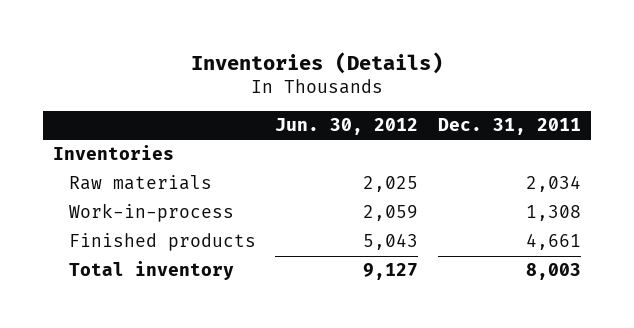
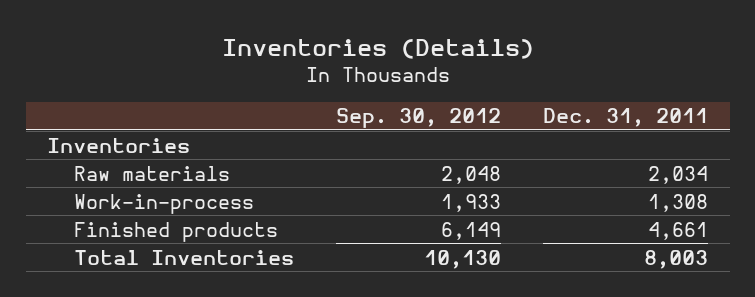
- | Jun. 30, 2012 | Dec. 31, 2011
+ | Sep. 30, 2012 | Dec. 31, 2011
- Total inventory | 9,127 | 8,003
+ Total Inventories | 10,130 | 8,003

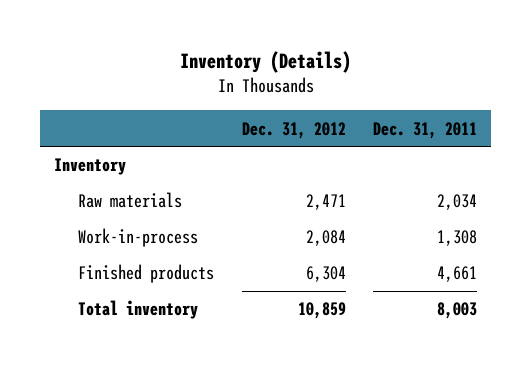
- Inventories (Details)
+ Inventory (Details)
- | Sep. 30, 2012 | Dec. 31, 2011
+ | Dec. 31, 2012 | Dec. 31, 2011
- Inventories
+ Inventory
- Total Inventories | 10,130 | 8,003
+ Total inventory | 10,859 | 8,003

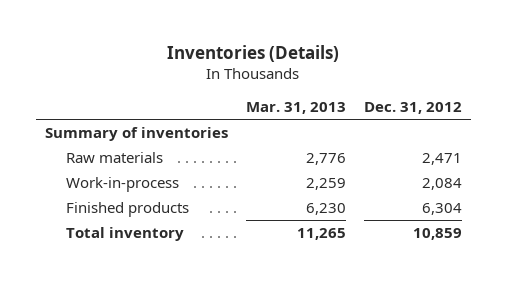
- Inventory (Details)
+ Inventories (Details)
- | Dec. 31, 2012 | Dec. 31, 2011
+ | Mar. 31, 2013 | Dec. 31, 2012
- Inventory
+ Summary of inventories

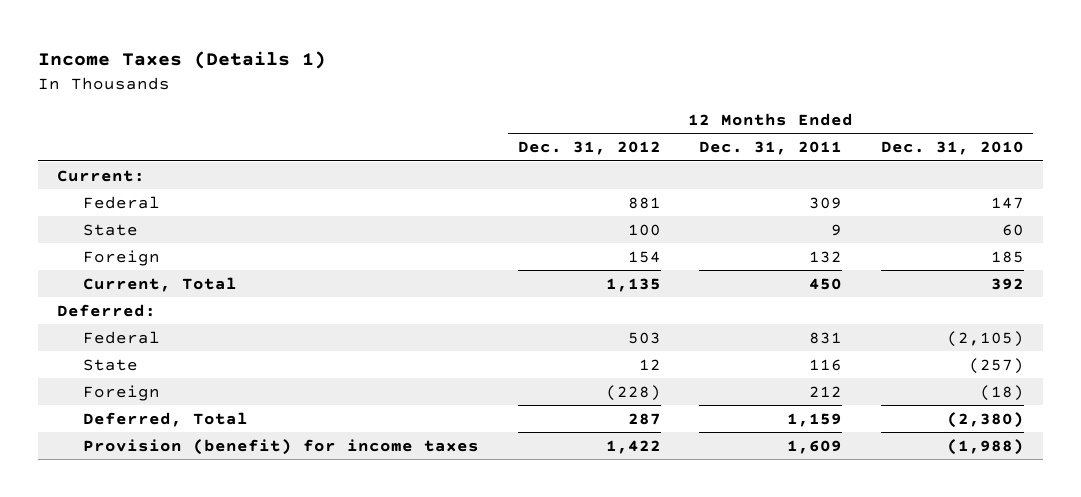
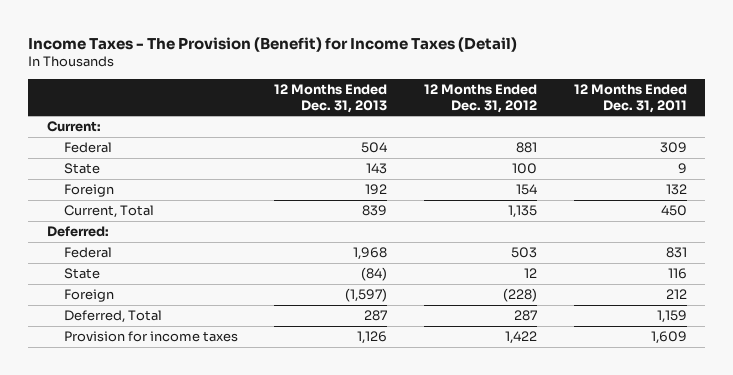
- Income Taxes (Details 1)
+ Income Taxes - The Provision (Benefit) for Income Taxes (Detail)
- | 12 Months Ended Dec. 31, 2012 | 12 Months Ended Dec. 31, 2011 | 12 Months Ended Dec. 31, 2010
+ | 12 Months Ended Dec. 31, 2013 | 12 Months Ended Dec. 31, 2012 | 12 Months Ended Dec. 31, 2011
- Provision (benefit) for income taxes | 1,422 | 1,609 | (1,988)
+ Provision for income taxes | 1,126 | 1,422 | 1,609

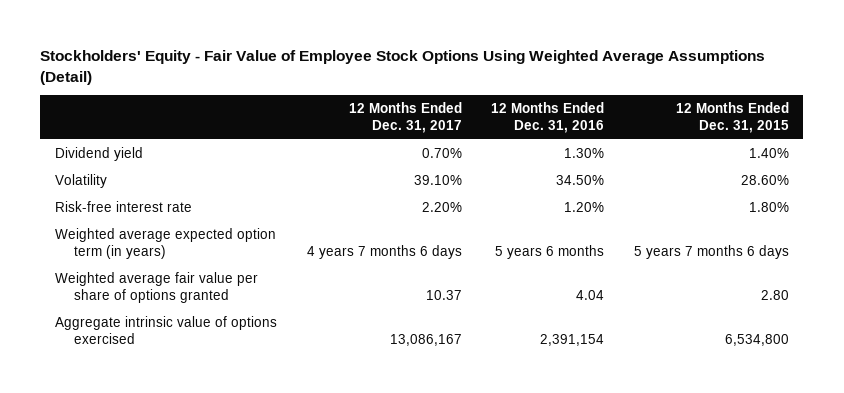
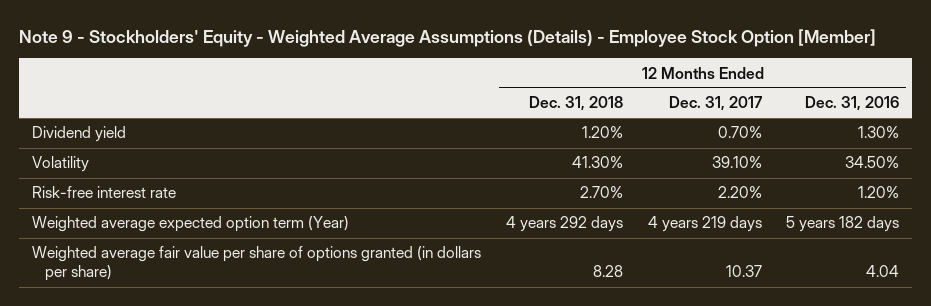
- Stockholders' Equity - Fair Value of Employee Stock Options Using Weighted Average Assumptions (Detail)
+ Note 9 - Stockholders' Equity - Weighted Average Assumptions (Details) - Employee Stock Option [Member]
- | 12 Months Ended Dec. 31, 2017 | 12 Months Ended Dec. 31, 2016 | 12 Months Ended Dec. 31, 2015
+ | 12 Months Ended Dec. 31, 2018 | 12 Months Ended Dec. 31, 2017 | 12 Months Ended Dec. 31, 2016
- Weighted average expected option term (in years) | 4 years 7 months 6 days | 5 years 6 months | 5 years 7 months 6 days
- Weighted average fair value per share of options granted | 10.37 | 4.04 | 2.80
- Aggregate intrinsic value of options exercised | 13,086,167 | 2,391,154 | 6,534,800
+ Weighted average expected option term (Year) | 4 years 292 days | 4 years 219 days | 5 years 182 days
+ Weighted average fair value per share of options granted (in dollars per share) | 8.28 | 10.37 | 4.04

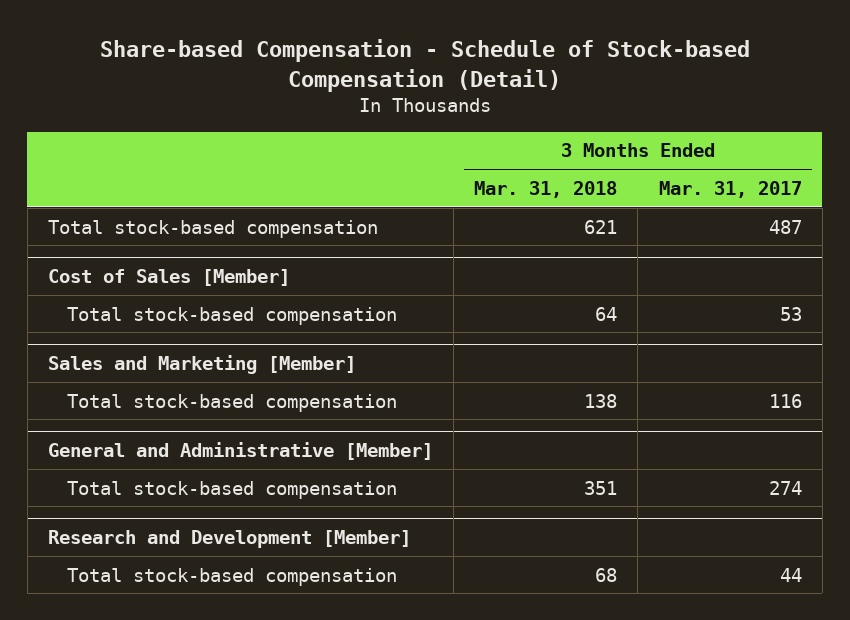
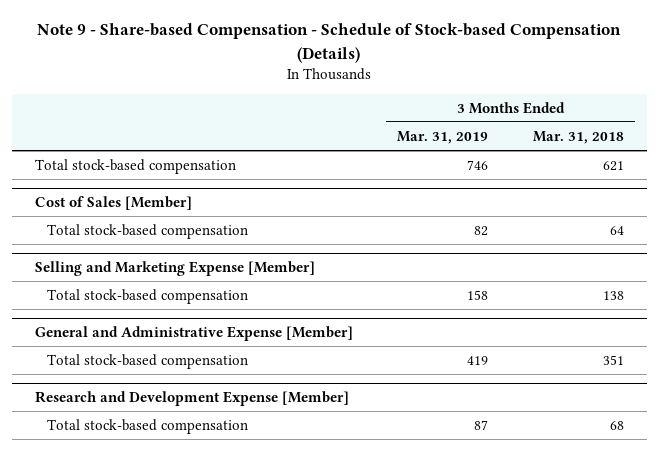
- Share-based Compensation - Schedule of Stock-based Compensation (Detail)
+ Note 9 - Share-based Compensation - Schedule of Stock-based Compensation (Details)
- | 3 Months Ended Mar. 31, 2018 | 3 Months Ended Mar. 31, 2017
+ | 3 Months Ended Mar. 31, 2019 | 3 Months Ended Mar. 31, 2018
- Sales and Marketing [Member]
+ Selling and Marketing Expense [Member]
- General and Administrative [Member]
+ General and Administrative Expense [Member]
- Research and Development [Member]
+ Research and Development Expense [Member]

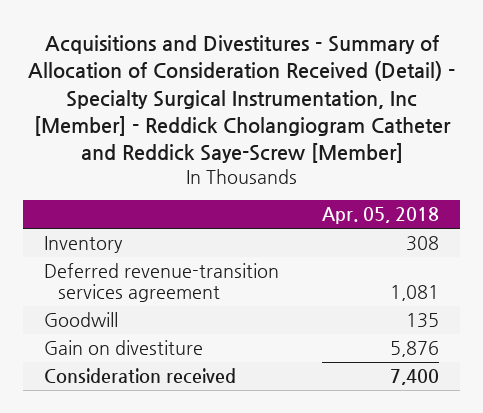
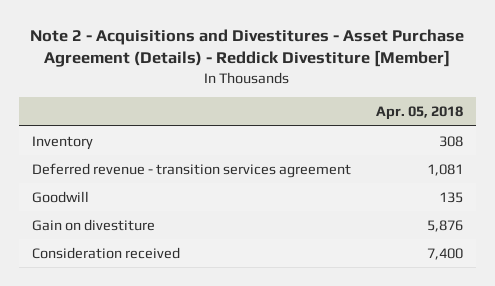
- Acquisitions and Divestitures - Summary of Allocation of Consideration Received (Detail) - Specialty Surgical Instrumentation, Inc [Member] - Reddick Cholangiogram Catheter and Reddick Saye-Screw [Member]
+ Note 2 - Acquisitions and Divestitures - Asset Purchase Agreement (Details) - Reddick Divestiture [Member]
- Deferred revenue-transition services agreement | 1,081
+ Deferred revenue - transition services agreement | 1,081

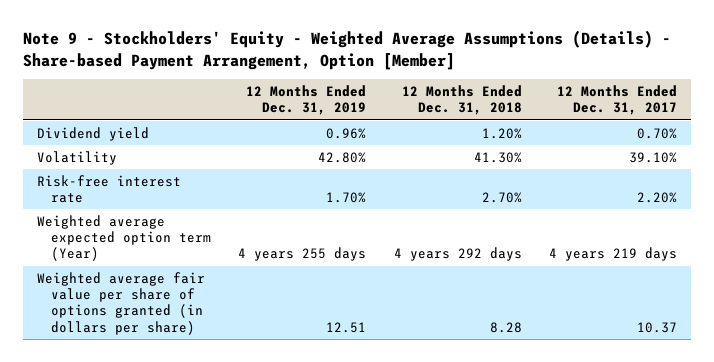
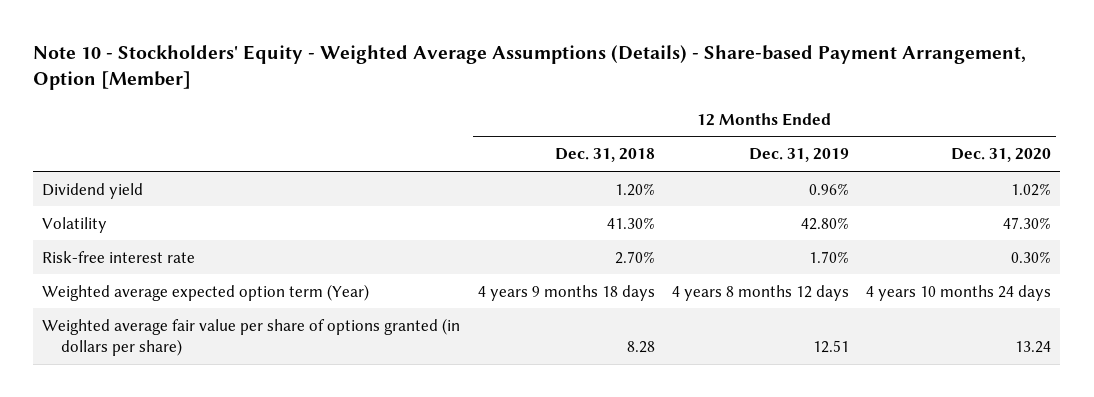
- Note 9 - Stockholders' Equity - Weighted Average Assumptions (Details) - Share-based Payment Arrangement, Option [Member]
+ Note 10 - Stockholders' Equity - Weighted Average Assumptions (Details) - Share-based Payment Arrangement, Option [Member]
- | 12 Months Ended Dec. 31, 2019 | 12 Months Ended Dec. 31, 2018 | 12 Months Ended Dec. 31, 2017
+ | 12 Months Ended Dec. 31, 2018 | 12 Months Ended Dec. 31, 2019 | 12 Months Ended Dec. 31, 2020
- Weighted average expected option term (Year) | 4 years 255 days | 4 years 292 days | 4 years 219 days
+ Weighted average expected option term (Year) | 4 years 9 months 18 days | 4 years 8 months 12 days | 4 years 10 months 24 days

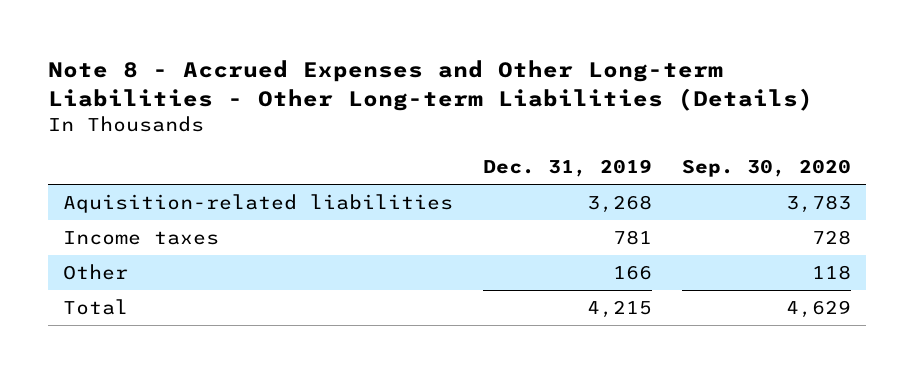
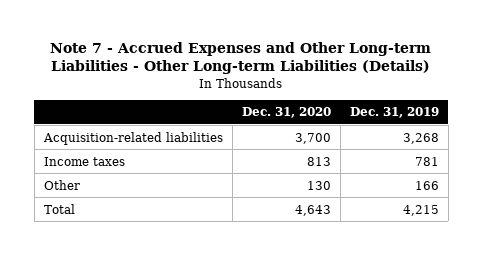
- Note 8 - Accrued Expenses and Other Long-term Liabilities - Other Long-term Liabilities (Details)
+ Note 7 - Accrued Expenses and Other Long-term Liabilities - Other Long-term Liabilities (Details)
- | Dec. 31, 2019 | Sep. 30, 2020
+ | Dec. 31, 2020 | Dec. 31, 2019
- Aquisition-related liabilities | 3,268 | 3,783
+ Acquisition-related liabilities | 3,700 | 3,268

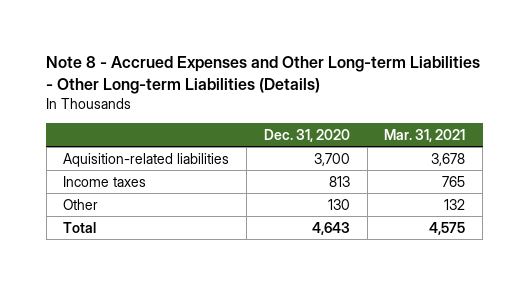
- Note 7 - Accrued Expenses and Other Long-term Liabilities - Other Long-term Liabilities (Details)
+ Note 8 - Accrued Expenses and Other Long-term Liabilities - Other Long-term Liabilities (Details)
- | Dec. 31, 2020 | Dec. 31, 2019
+ | Dec. 31, 2020 | Mar. 31, 2021
- Acquisition-related liabilities | 3,700 | 3,268
+ Aquisition-related liabilities | 3,700 | 3,678

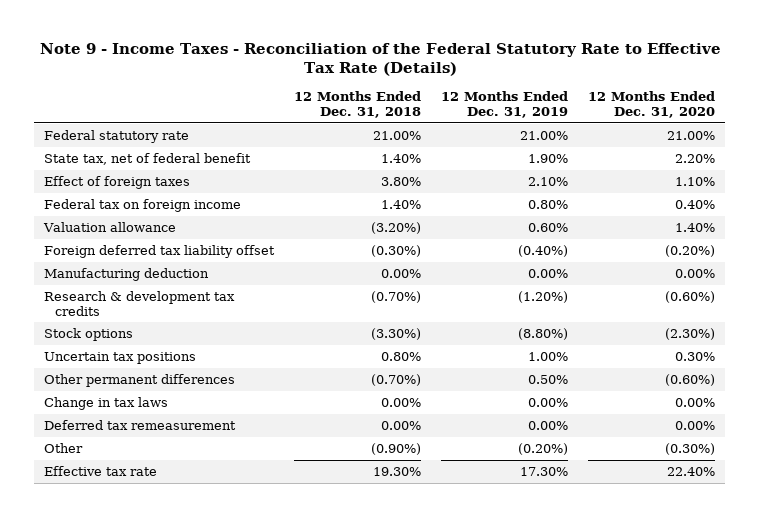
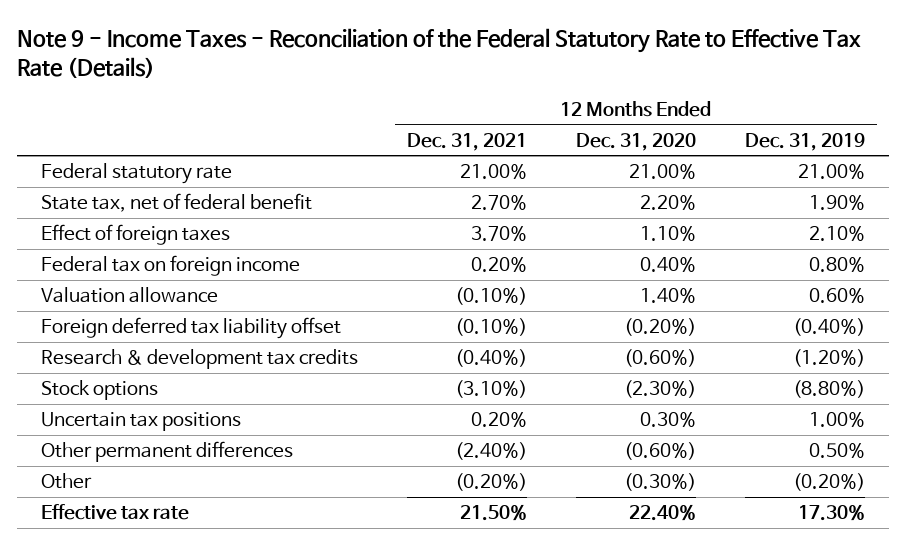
- | 12 Months Ended Dec. 31, 2018 | 12 Months Ended Dec. 31, 2019 | 12 Months Ended Dec. 31, 2020
+ | 12 Months Ended Dec. 31, 2021 | 12 Months Ended Dec. 31, 2020 | 12 Months Ended Dec. 31, 2019
- Manufacturing deduction | 0.00% | 0.00% | 0.00%
- Change in tax laws | 0.00% | 0.00% | 0.00%
- Deferred tax remeasurement | 0.00% | 0.00% | 0.00%

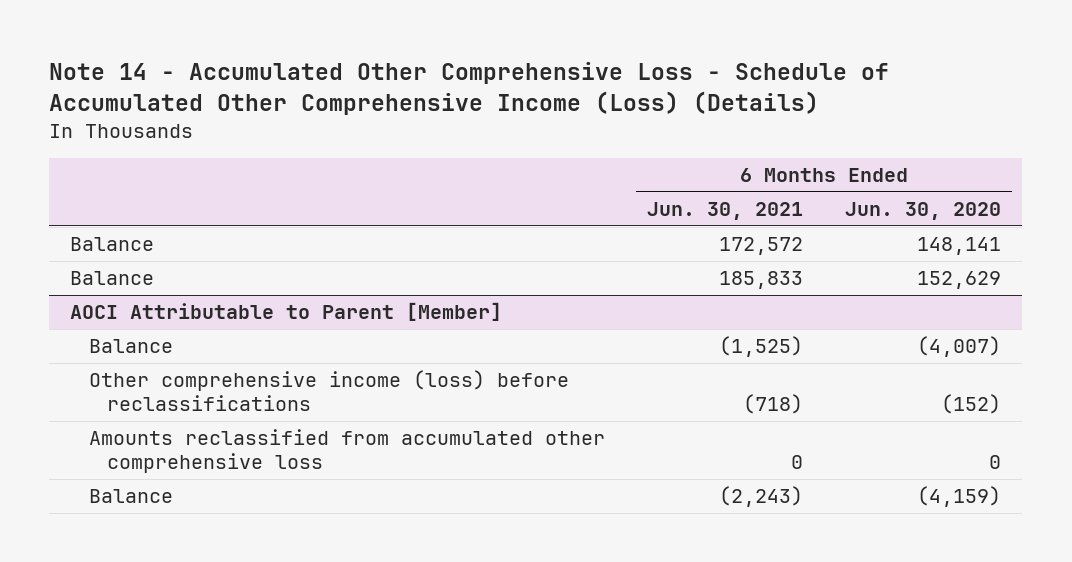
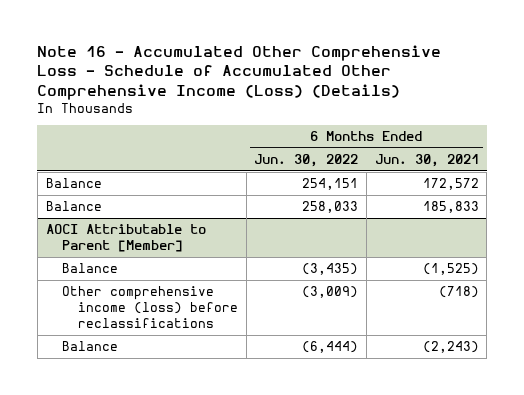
- Note 14 - Accumulated Other Comprehensive Loss - Schedule of Accumulated Other Comprehensive Income (Loss) (Details)
+ Note 16 - Accumulated Other Comprehensive Loss - Schedule of Accumulated Other Comprehensive Income (Loss) (Details)
- | 6 Months Ended Jun. 30, 2021 | 6 Months Ended Jun. 30, 2020
+ | 6 Months Ended Jun. 30, 2022 | 6 Months Ended Jun. 30, 2021
@ AOCI Attributable to Parent [Member]
- Amounts reclassified from accumulated other comprehensive loss | 0 | 0

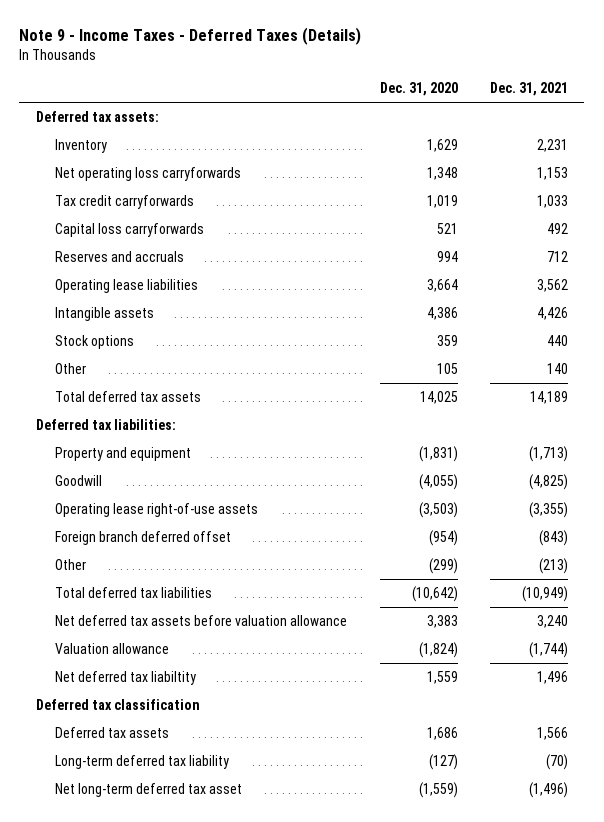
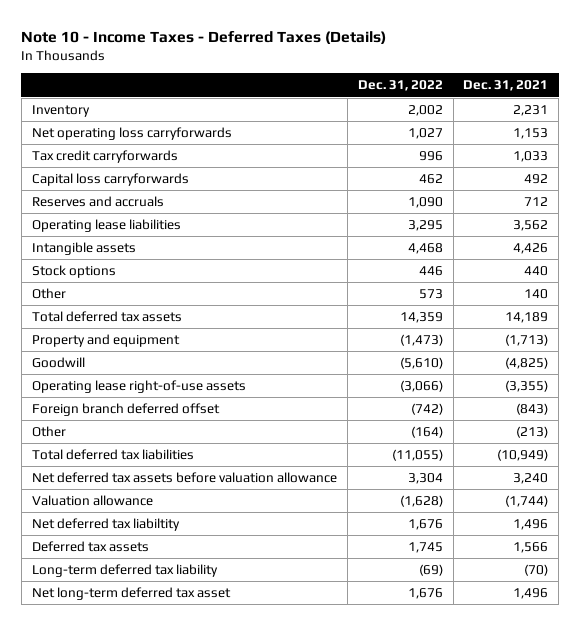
- Note 9 - Income Taxes - Deferred Taxes (Details)
+ Note 10 - Income Taxes - Deferred Taxes (Details)
- | Dec. 31, 2020 | Dec. 31, 2021
+ | Dec. 31, 2022 | Dec. 31, 2021
- Deferred tax assets:
- Deferred tax liabilities:
- Deferred tax classification
- Net long-term deferred tax asset | (1,559) | (1,496)
+ Net long-term deferred tax asset | 1,676 | 1,496

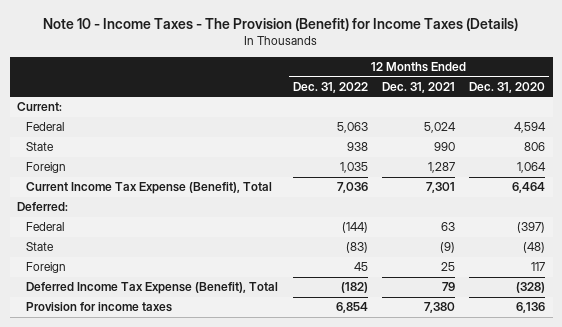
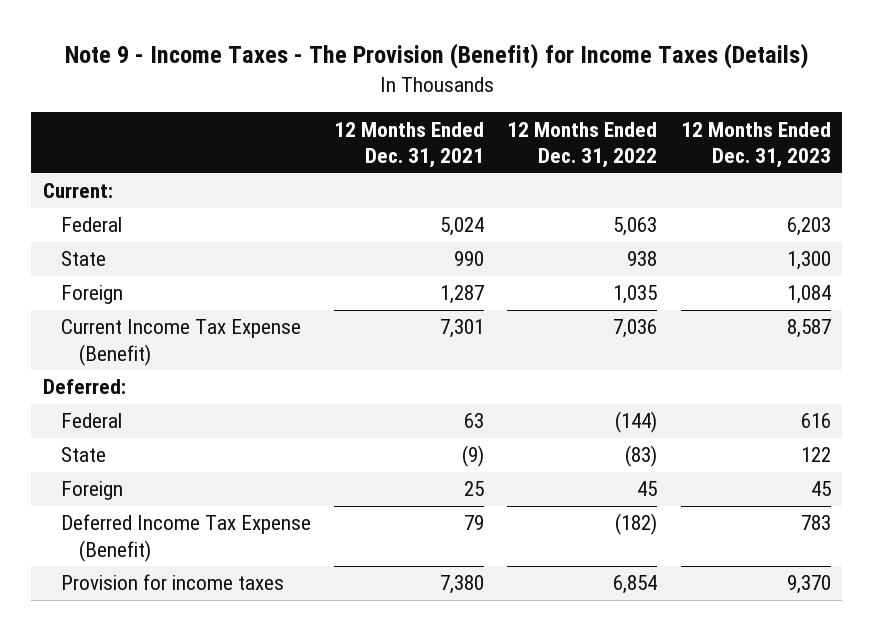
- Note 10 - Income Taxes - The Provision (Benefit) for Income Taxes (Details)
+ Note 9 - Income Taxes - The Provision (Benefit) for Income Taxes (Details)
- | 12 Months Ended Dec. 31, 2022 | 12 Months Ended Dec. 31, 2021 | 12 Months Ended Dec. 31, 2020
+ | 12 Months Ended Dec. 31, 2021 | 12 Months Ended Dec. 31, 2022 | 12 Months Ended Dec. 31, 2023
- Current Income Tax Expense (Benefit), Total | 7,036 | 7,301 | 6,464
+ Current Income Tax Expense (Benefit) | 7,301 | 7,036 | 8,587
- Deferred Income Tax Expense (Benefit), Total | (182) | 79 | (328)
+ Deferred Income Tax Expense (Benefit) | 79 | (182) | 783

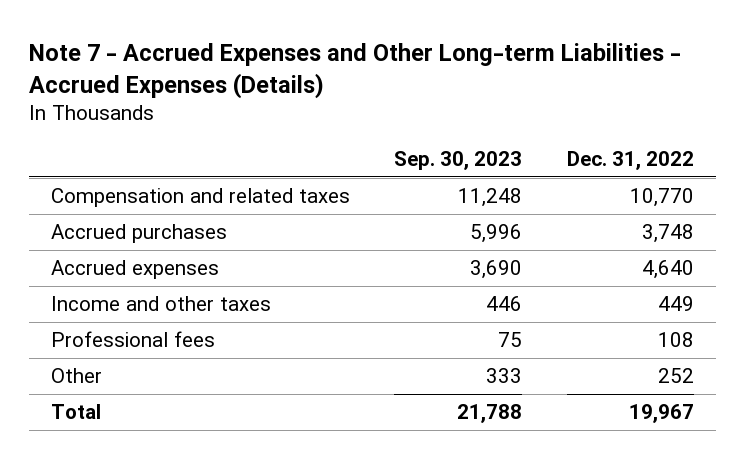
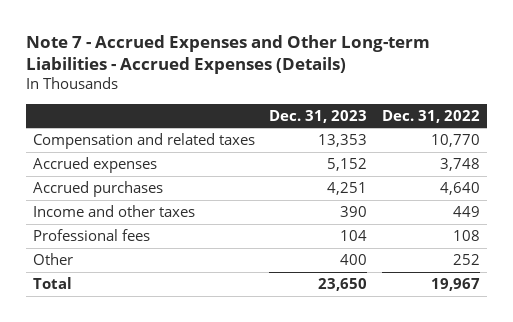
- | Sep. 30, 2023 | Dec. 31, 2022
+ | Dec. 31, 2023 | Dec. 31, 2022
- Accrued purchases | 5,996 | 3,748
- Accrued expenses | 3,690 | 4,640
+ Accrued expenses | 5,152 | 3,748
+ Accrued purchases | 4,251 | 4,640

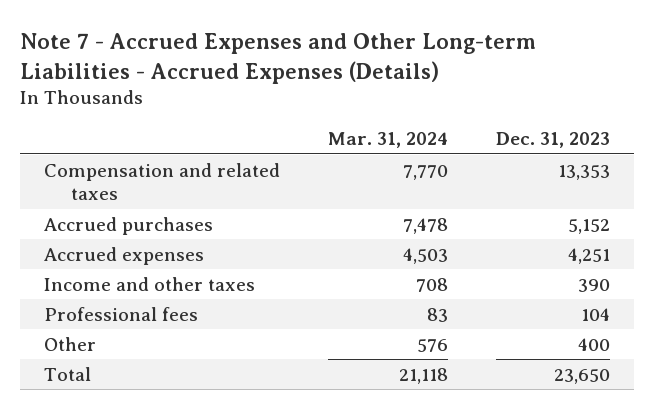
- | Dec. 31, 2023 | Dec. 31, 2022
+ | Mar. 31, 2024 | Dec. 31, 2023
- Accrued expenses | 5,152 | 3,748
- Accrued purchases | 4,251 | 4,640
+ Accrued purchases | 7,478 | 5,152
+ Accrued expenses | 4,503 | 4,251

